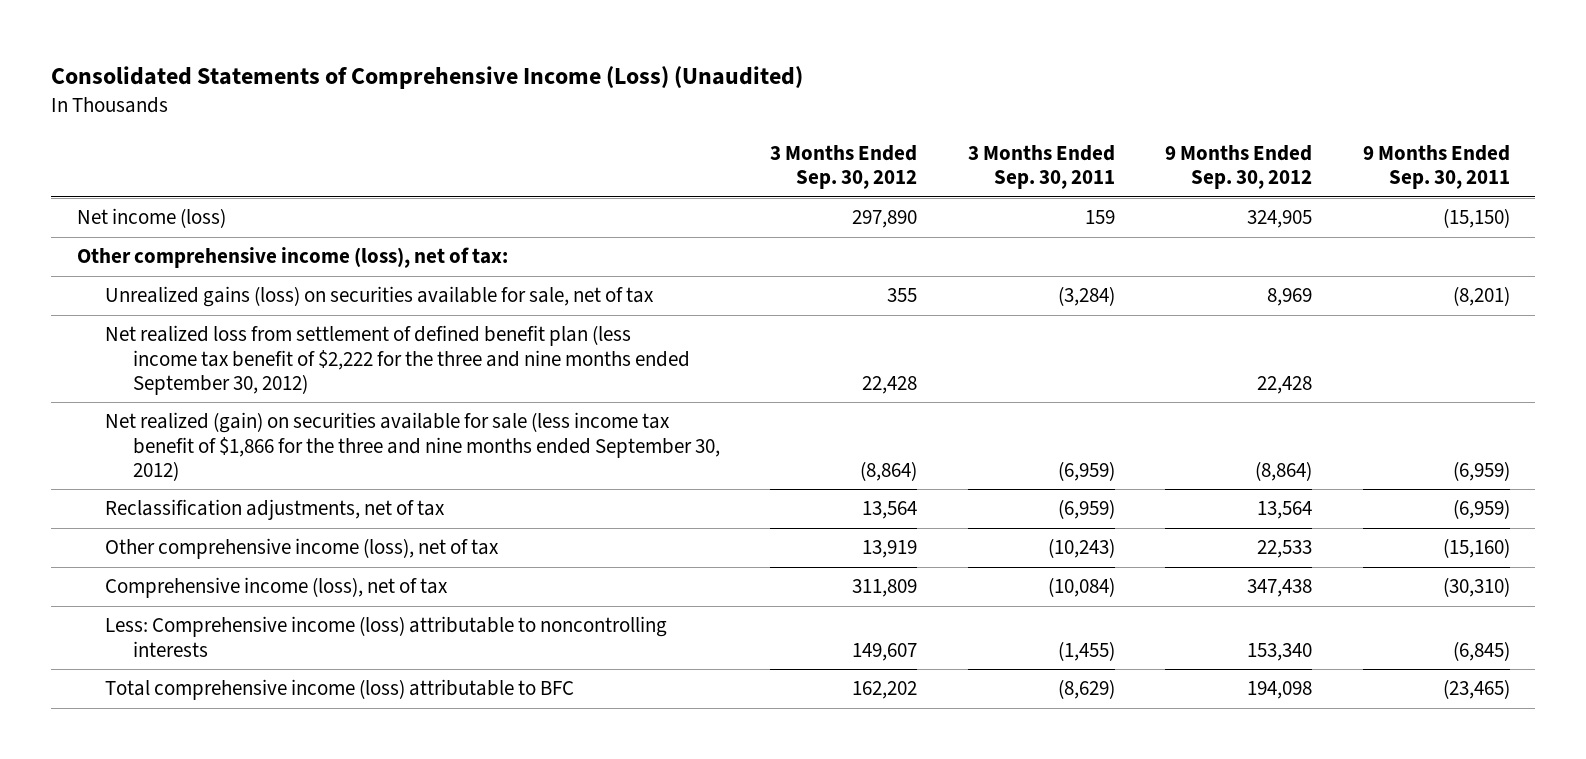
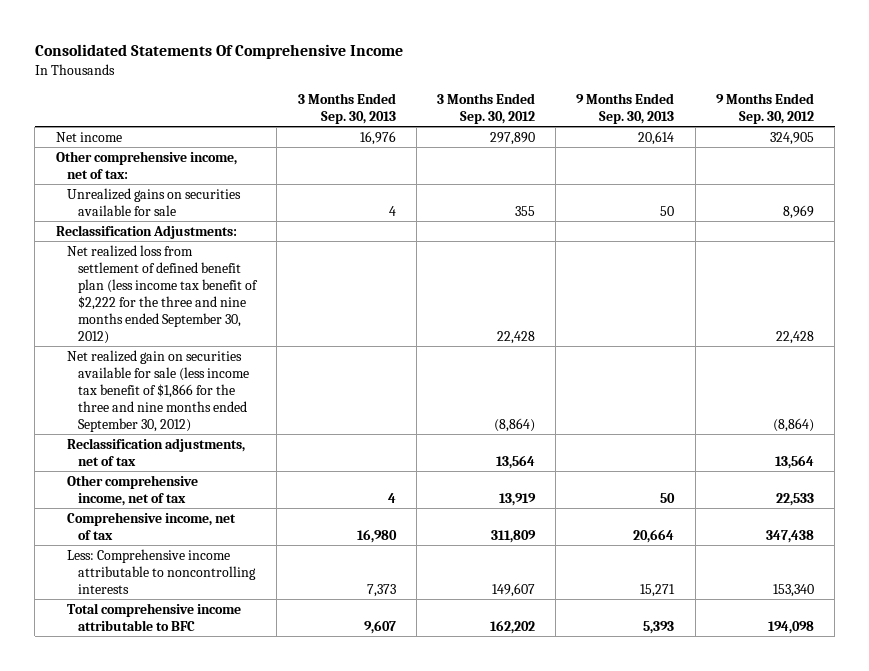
- Consolidated Statements of Comprehensive Income (Loss) (Unaudited)
+ Consolidated Statements Of Comprehensive Income
- | 3 Months Ended Sep. 30, 2012 | 3 Months Ended Sep. 30, 2011 | 9 Months Ended Sep. 30, 2012 | 9 Months Ended Sep. 30, 2011
+ | 3 Months Ended Sep. 30, 2013 | 3 Months Ended Sep. 30, 2012 | 9 Months Ended Sep. 30, 2013 | 9 Months Ended Sep. 30, 2012
- Net income (loss) | 297,890 | 159 | 324,905 | (15,150)
- Other comprehensive income (loss), net of tax:
- Unrealized gains (loss) on securities available for sale, net of tax | 355 | (3,284) | 8,969 | (8,201)
+ Net income | 16,976 | 297,890 | 20,614 | 324,905
+ Other comprehensive income, net of tax:
+ Unrealized gains on securities available for sale | 4 | 355 | 50 | 8,969
+ Reclassification Adjustments:
- Net realized (gain) on securities available for sale (less income tax benefit of $1,866 for the three and nine months ended September 30, 2012) | (8,864) | (6,959) | (8,864) | (6,959)
+ Net realized gain on securities available for sale (less income tax benefit of $1,866 for the three and nine months ended September 30, 2012) | | (8,864) | | (8,864)
- Other comprehensive income (loss), net of tax | 13,919 | (10,243) | 22,533 | (15,160)
- Comprehensive income (loss), net of tax | 311,809 | (10,084) | 347,438 | (30,310)
- Less: Comprehensive income (loss) attributable to noncontrolling interests | 149,607 | (1,455) | 153,340 | (6,845)
- Total comprehensive income (loss) attributable to BFC | 162,202 | (8,629) | 194,098 | (23,465)
+ Other comprehensive income, net of tax | 4 | 13,919 | 50 | 22,533
+ Comprehensive income, net of tax | 16,980 | 311,809 | 20,664 | 347,438
+ Less: Comprehensive income attributable to noncontrolling interests | 7,373 | 149,607 | 15,271 | 153,340
+ Total comprehensive income attributable to BFC | 9,607 | 162,202 | 5,393 | 194,098

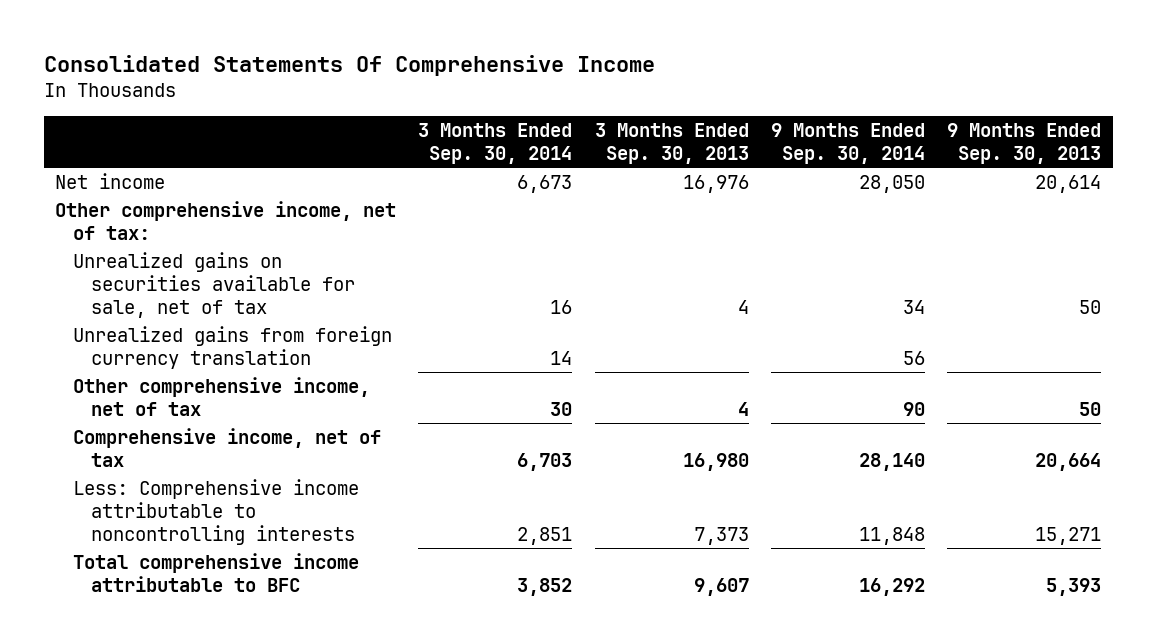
- | 3 Months Ended Sep. 30, 2013 | 3 Months Ended Sep. 30, 2012 | 9 Months Ended Sep. 30, 2013 | 9 Months Ended Sep. 30, 2012
+ | 3 Months Ended Sep. 30, 2014 | 3 Months Ended Sep. 30, 2013 | 9 Months Ended Sep. 30, 2014 | 9 Months Ended Sep. 30, 2013
- Unrealized gains on securities available for sale | 4 | 355 | 50 | 8,969
- Reclassification Adjustments:
- Net realized loss from settlement of defined benefit plan (less income tax benefit of $2,222 for the three and nine months ended September 30, 2012) | | 22,428 | | 22,428
- Net realized gain on securities available for sale (less income tax benefit of $1,866 for the three and nine months ended September 30, 2012) | | (8,864) | | (8,864)
- Reclassification adjustments, net of tax | | 13,564 | | 13,564
+ Unrealized gains on securities available for sale, net of tax | 16 | 4 | 34 | 50
+ Unrealized gains from foreign currency translation | 14 | | 56 |

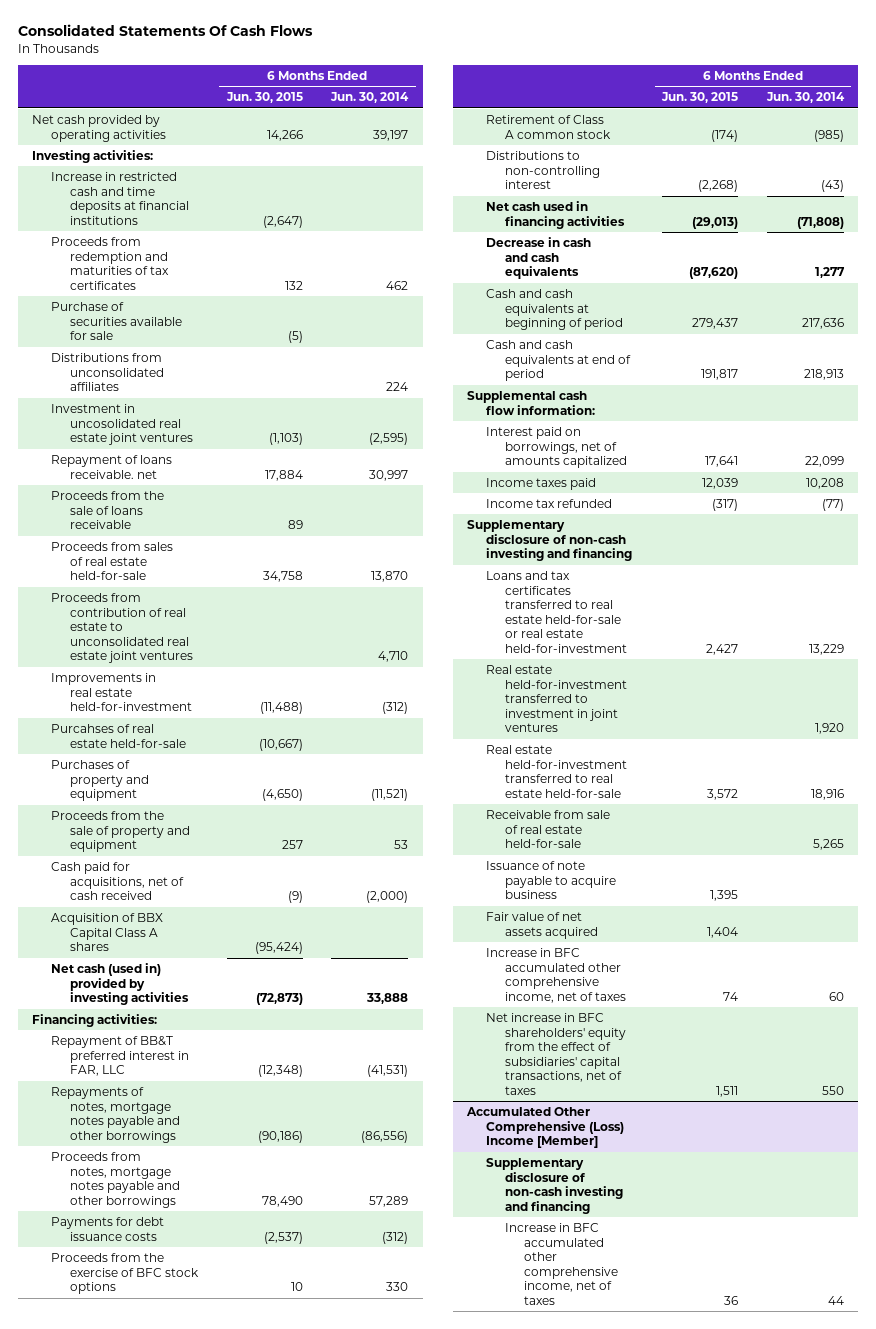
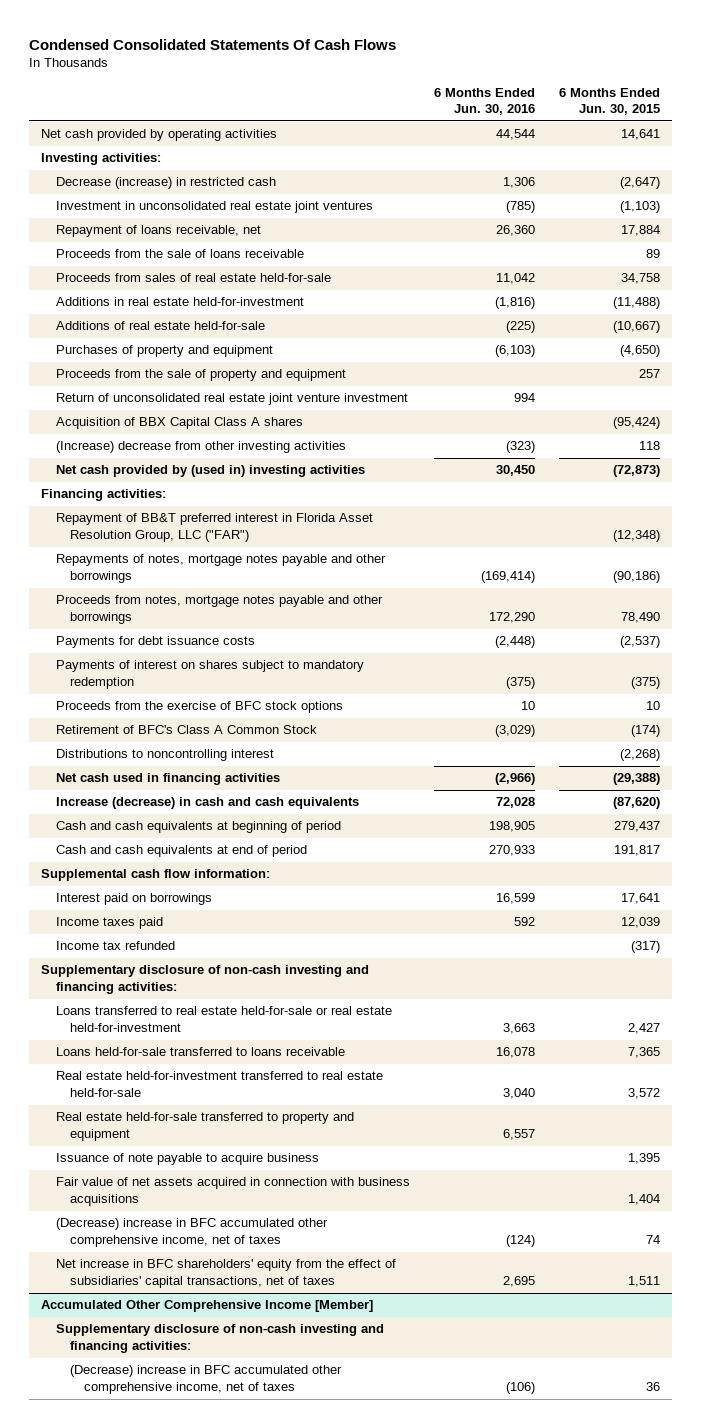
- Consolidated Statements Of Cash Flows
+ Condensed Consolidated Statements Of Cash Flows
- | 6 Months Ended Jun. 30, 2015 | 6 Months Ended Jun. 30, 2014
+ | 6 Months Ended Jun. 30, 2016 | 6 Months Ended Jun. 30, 2015
- Net cash provided by operating activities | 14,266 | 39,197
+ Net cash provided by operating activities | 44,544 | 14,641
- Increase in restricted cash and time deposits at financial institutions | (2,647) |
- Proceeds from redemption and maturities of tax certificates | 132 | 462
- Purchase of securities available for sale | (5) |
- Distributions from unconsolidated affiliates | | 224
- Investment in uncosolidated real estate joint ventures | (1,103) | (2,595)
- Repayment of loans receivable. net | 17,884 | 30,997
+ Decrease (increase) in restricted cash | 1,306 | (2,647)
+ Investment in unconsolidated real estate joint ventures | (785) | (1,103)
+ Repayment of loans receivable, net | 26,360 | 17,884
- Proceeds from contribution of real estate to unconsolidated real estate joint ventures | | 4,710
- Improvements in real estate held-for-investment | (11,488) | (312)
- Purcahses of real estate held-for-sale | (10,667) |
+ Additions in real estate held-for-investment | (1,816) | (11,488)
+ Additions of real estate held-for-sale | (225) | (10,667)
- Cash paid for acquisitions, net of cash received | (9) | (2,000)
+ Return of unconsolidated real estate joint venture investment | 994 |
- Net cash (used in) provided by investing activities | (72,873) | 33,888
+ (Increase) decrease from other investing activities | (323) | 118
+ Net cash provided by (used in) investing activities | 30,450 | (72,873)
- Repayment of BB&T preferred interest in FAR, LLC | (12,348) | (41,531)
+ Repayment of BB&T preferred interest in Florida Asset Resolution Group, LLC ("FAR") | | (12,348)
+ Payments of interest on shares subject to mandatory redemption | (375) | (375)
- Retirement of Class A common stock | (174) | (985)
- Distributions to non-controlling interest | (2,268) | (43)
- Net cash used in financing activities | (29,013) | (71,808)
- Decrease in cash and cash equivalents | (87,620) | 1,277
+ Retirement of BFC's Class A Common Stock | (3,029) | (174)
+ Distributions to noncontrolling interest | | (2,268)
+ Net cash used in financing activities | (2,966) | (29,388)
+ Increase (decrease) in cash and cash equivalents | 72,028 | (87,620)
- Interest paid on borrowings, net of amounts capitalized | 17,641 | 22,099
+ Interest paid on borrowings | 16,599 | 17,641
- Supplementary disclosure of non-cash investing and financing
- Loans and tax certificates transferred to real estate held-for-sale or real estate held-for-investment | 2,427 | 13,229
- Real estate held-for-investment transferred to investment in joint ventures | | 1,920
+ Supplementary disclosure of non-cash investing and financing activities:
+ Loans transferred to real estate held-for-sale or real estate held-for-investment | 3,663 | 2,427
+ Loans held-for-sale transferred to loans receivable | 16,078 | 7,365
- Receivable from sale of real estate held-for-sale | | 5,265
+ Real estate held-for-sale transferred to property and equipment | 6,557 |
- Fair value of net assets acquired | 1,404 |
- Increase in BFC accumulated other comprehensive income, net of taxes | 74 | 60
+ Fair value of net assets acquired in connection with business acquisitions | | 1,404
+ (Decrease) increase in BFC accumulated other comprehensive income, net of taxes | (124) | 74
- Accumulated Other Comprehensive (Loss) Income [Member]
- Supplementary disclosure of non-cash investing and financing
- Increase in BFC accumulated other comprehensive income, net of taxes | 36 | 44
+ Accumulated Other Comprehensive Income [Member]
+ Supplementary disclosure of non-cash investing and financing activities:
+ (Decrease) increase in BFC accumulated other comprehensive income, net of taxes | (106) | 36

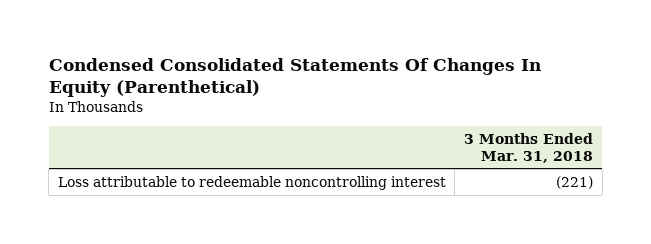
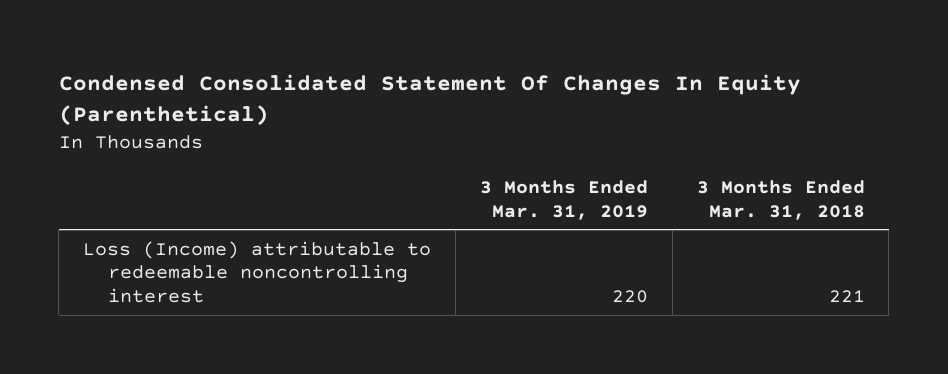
- Condensed Consolidated Statements Of Changes In Equity (Parenthetical)
+ Condensed Consolidated Statement Of Changes In Equity (Parenthetical)
- | 3 Months Ended Mar. 31, 2018
+ | 3 Months Ended Mar. 31, 2019 | 3 Months Ended Mar. 31, 2018
- Loss attributable to redeemable noncontrolling interest | (221)
+ Loss (Income) attributable to redeemable noncontrolling interest | 220 | 221

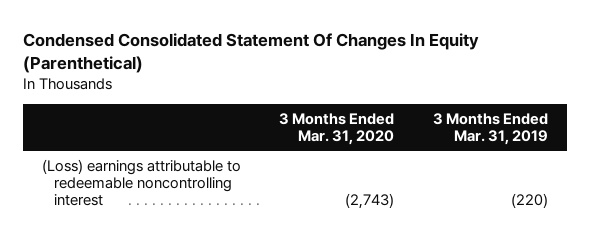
- | 3 Months Ended Mar. 31, 2019 | 3 Months Ended Mar. 31, 2018
+ | 3 Months Ended Mar. 31, 2020 | 3 Months Ended Mar. 31, 2019
- Loss (Income) attributable to redeemable noncontrolling interest | 220 | 221
+ (Loss) earnings attributable to redeemable noncontrolling interest | (2,743) | (220)

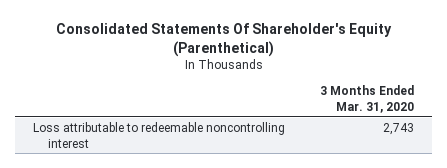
- Condensed Consolidated Statement Of Changes In Equity (Parenthetical)
+ Consolidated Statements Of Shareholder's Equity (Parenthetical)
- | 3 Months Ended Mar. 31, 2020 | 3 Months Ended Mar. 31, 2019
+ | 3 Months Ended Mar. 31, 2020
- (Loss) earnings attributable to redeemable noncontrolling interest | (2,743) | (220)
+ Loss attributable to redeemable noncontrolling interest | 2,743

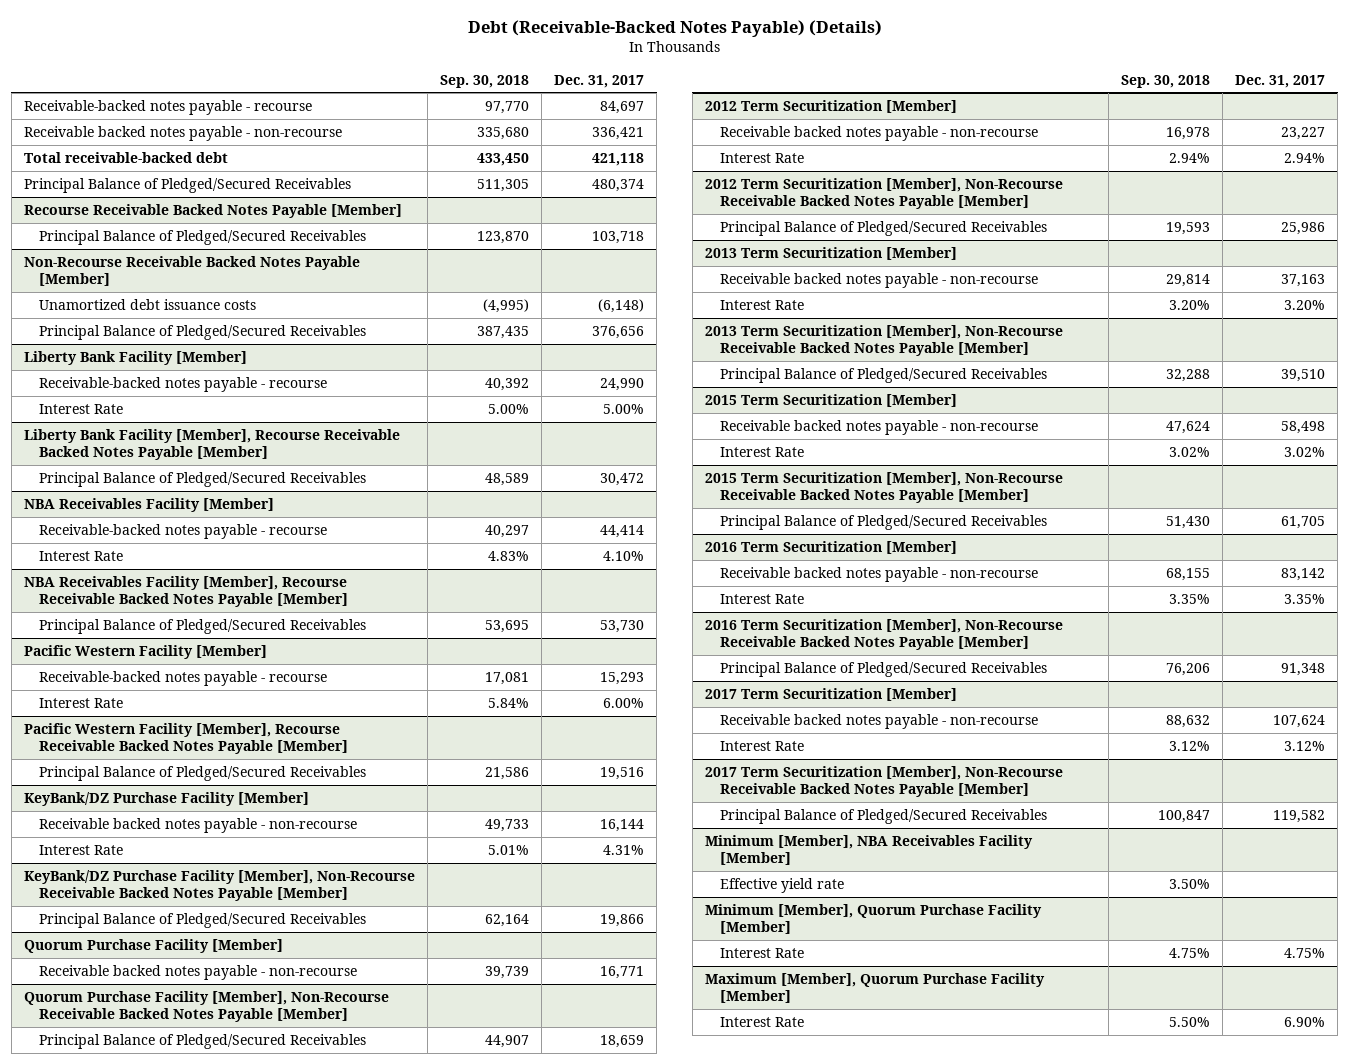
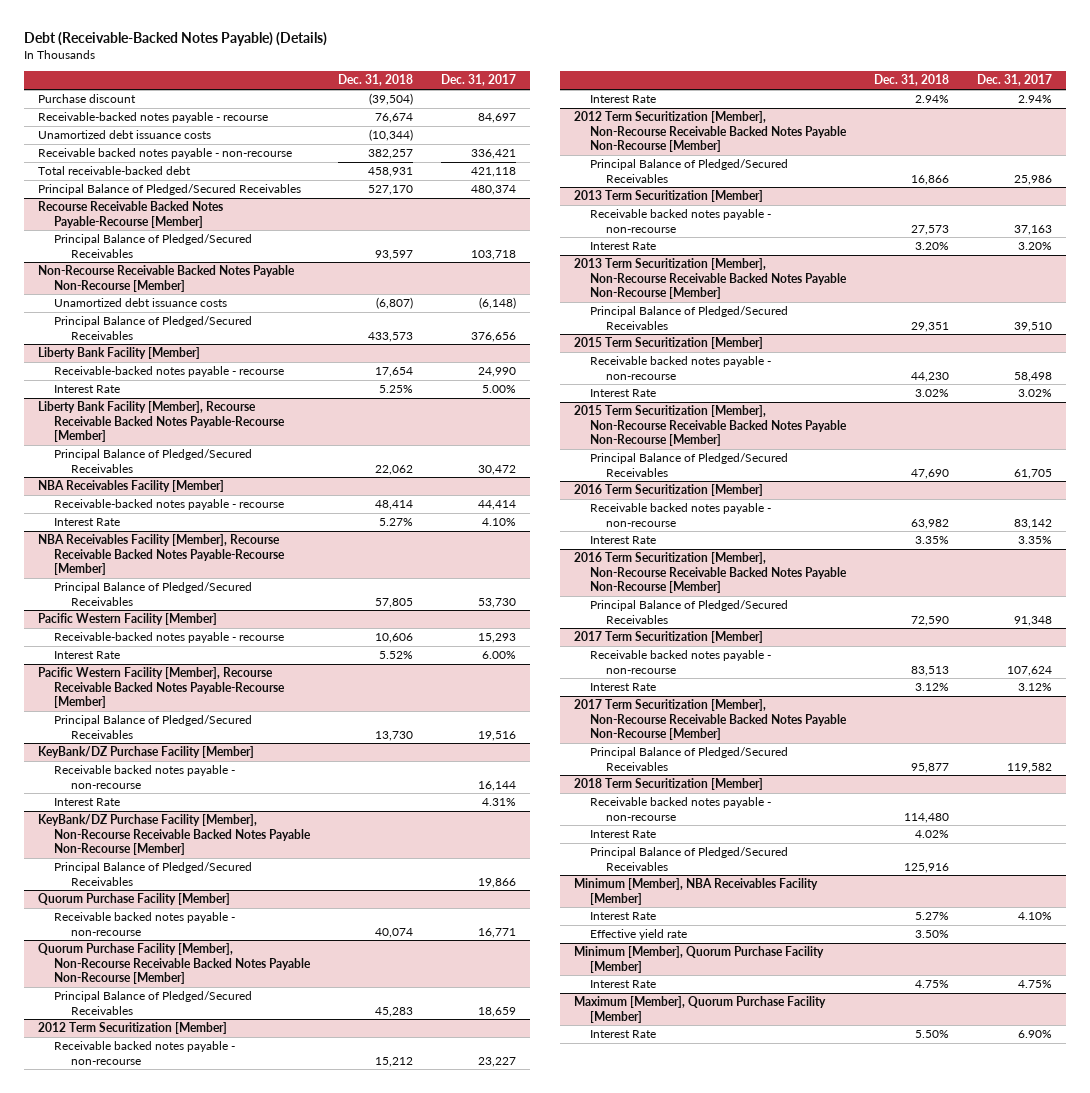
- | Sep. 30, 2018 | Dec. 31, 2017
+ | Dec. 31, 2018 | Dec. 31, 2017
+ Purchase discount | (39,504) |
+ Unamortized debt issuance costs | (10,344) |
- Recourse Receivable Backed Notes Payable [Member]
+ Recourse Receivable Backed Notes Payable-Recourse [Member]
- Non-Recourse Receivable Backed Notes Payable [Member]
+ Non-Recourse Receivable Backed Notes Payable Non-Recourse [Member]
- Liberty Bank Facility [Member], Recourse Receivable Backed Notes Payable [Member]
+ Liberty Bank Facility [Member], Recourse Receivable Backed Notes Payable-Recourse [Member]
- NBA Receivables Facility [Member], Recourse Receivable Backed Notes Payable [Member]
+ NBA Receivables Facility [Member], Recourse Receivable Backed Notes Payable-Recourse [Member]
- Pacific Western Facility [Member], Recourse Receivable Backed Notes Payable [Member]
+ Pacific Western Facility [Member], Recourse Receivable Backed Notes Payable-Recourse [Member]
- KeyBank/DZ Purchase Facility [Member], Non-Recourse Receivable Backed Notes Payable [Member]
+ KeyBank/DZ Purchase Facility [Member], Non-Recourse Receivable Backed Notes Payable Non-Recourse [Member]
- Quorum Purchase Facility [Member], Non-Recourse Receivable Backed Notes Payable [Member]
+ Quorum Purchase Facility [Member], Non-Recourse Receivable Backed Notes Payable Non-Recourse [Member]
- 2012 Term Securitization [Member], Non-Recourse Receivable Backed Notes Payable [Member]
+ 2012 Term Securitization [Member], Non-Recourse Receivable Backed Notes Payable Non-Recourse [Member]
- 2013 Term Securitization [Member], Non-Recourse Receivable Backed Notes Payable [Member]
+ 2013 Term Securitization [Member], Non-Recourse Receivable Backed Notes Payable Non-Recourse [Member]
- 2015 Term Securitization [Member], Non-Recourse Receivable Backed Notes Payable [Member]
+ 2015 Term Securitization [Member], Non-Recourse Receivable Backed Notes Payable Non-Recourse [Member]
- 2016 Term Securitization [Member], Non-Recourse Receivable Backed Notes Payable [Member]
+ 2016 Term Securitization [Member], Non-Recourse Receivable Backed Notes Payable Non-Recourse [Member]
- 2017 Term Securitization [Member], Non-Recourse Receivable Backed Notes Payable [Member]
+ 2017 Term Securitization [Member], Non-Recourse Receivable Backed Notes Payable Non-Recourse [Member]
+ 2018 Term Securitization [Member]
+ Receivable backed notes payable - non-recourse | 114,480 |
+ Interest Rate | 4.02% |
+ Principal Balance of Pledged/Secured Receivables | 125,916 |
@ Minimum [Member], NBA Receivables Facility [Member]
+ Interest Rate | 5.27% | 4.10%

